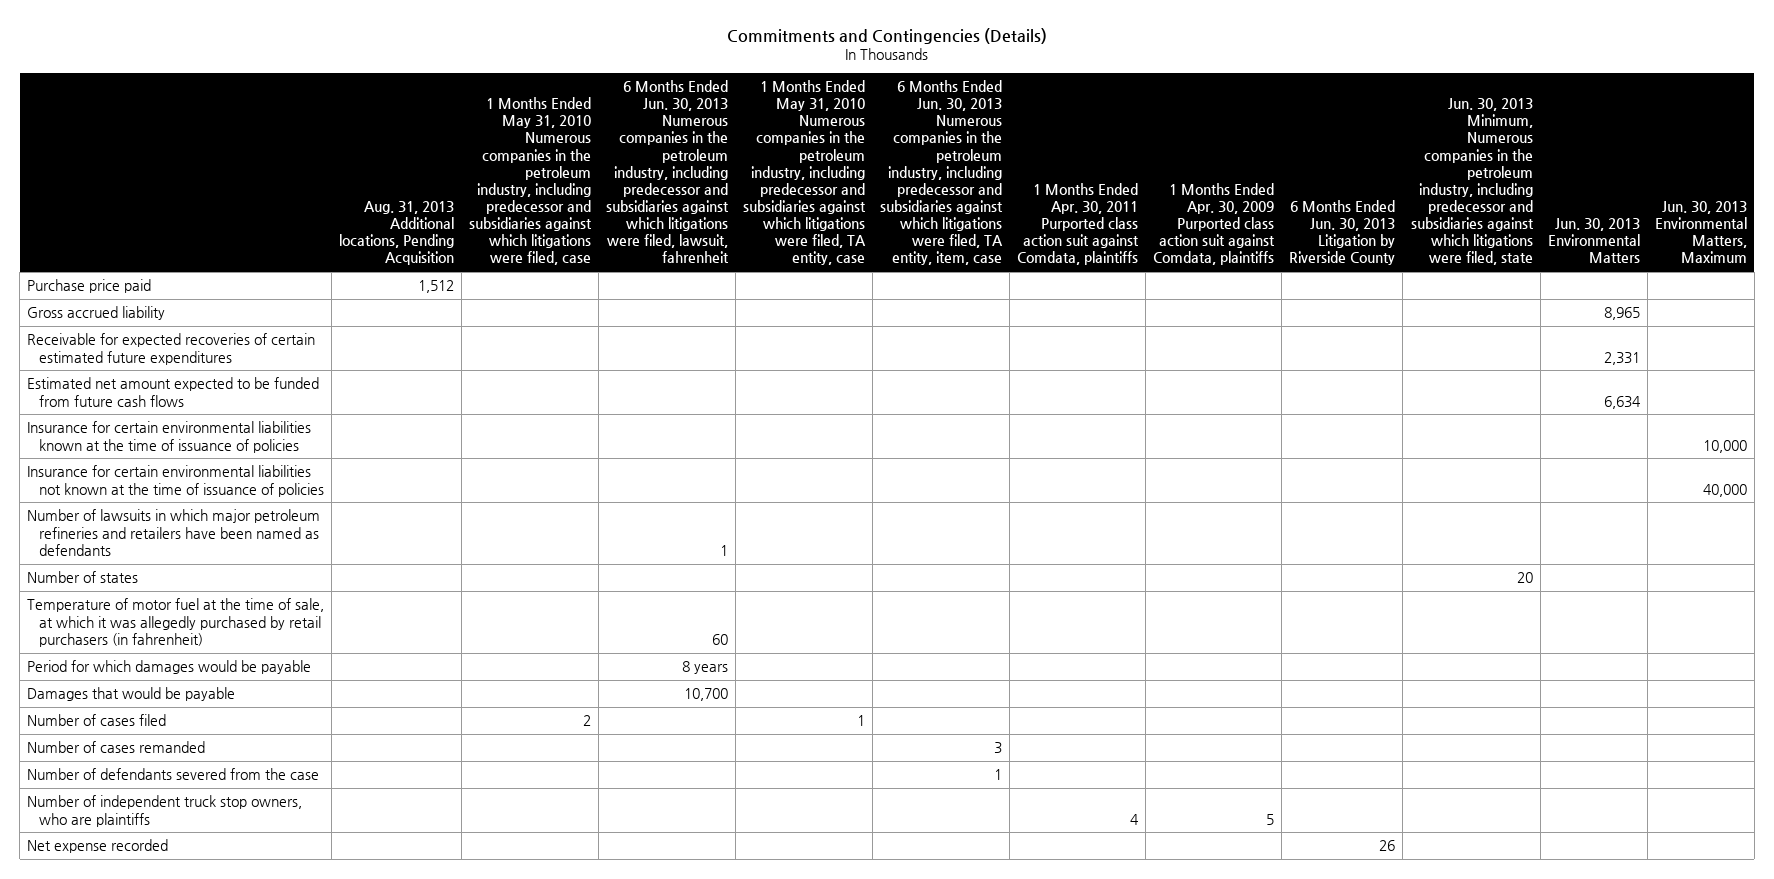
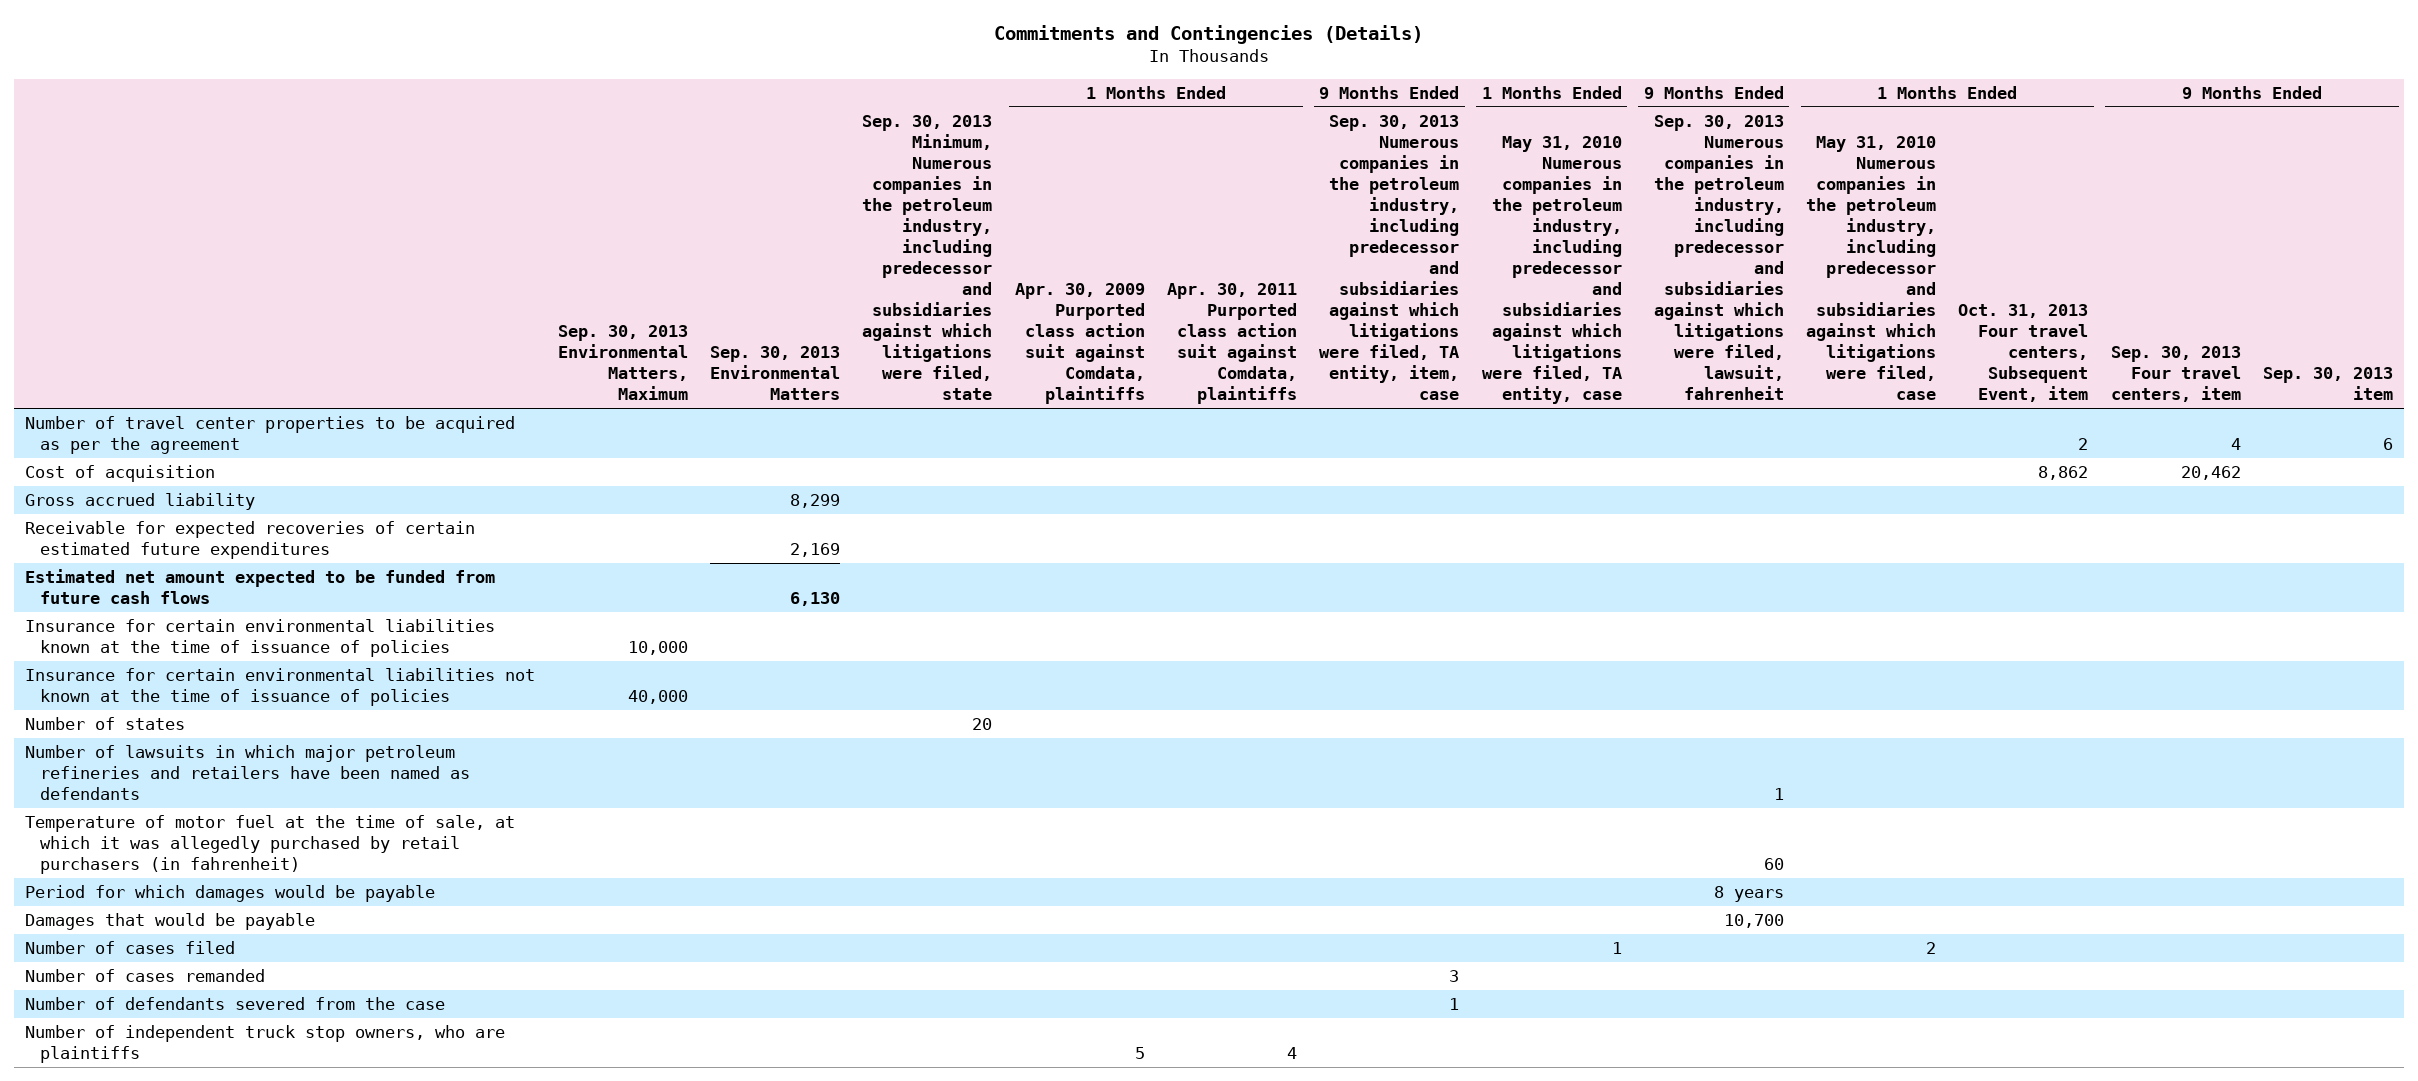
- | Aug. 31, 2013 Additional locations, Pending Acquisition | 1 Months Ended May 31, 2010 Numerous companies in the petroleum industry, including predecessor and subsidiaries against which litigations were filed, case | 6 Months Ended Jun. 30, 2013 Numerous companies in the petroleum industry, including predecessor and subsidiaries against which litigations were filed, lawsuit, fahrenheit | 1 Months Ended May 31, 2010 Numerous companies in the petroleum industry, including predecessor and subsidiaries against which litigations were filed, TA entity, case | 6 Months Ended Jun. 30, 2013 Numerous companies in the petroleum industry, including predecessor and subsidiaries against which litigations were filed, TA entity, item, case | 1 Months Ended Apr. 30, 2011 Purported class action suit against Comdata, plaintiffs | 1 Months Ended Apr. 30, 2009 Purported class action suit against Comdata, plaintiffs | 6 Months Ended Jun. 30, 2013 Litigation by Riverside County | Jun. 30, 2013 Minimum, Numerous companies in the petroleum industry, including predecessor and subsidiaries against which litigations were filed, state | Jun. 30, 2013 Environmental Matters | Jun. 30, 2013 Environmental Matters, Maximum
+ | Sep. 30, 2013 Environmental Matters, Maximum | Sep. 30, 2013 Environmental Matters | Sep. 30, 2013 Minimum, Numerous companies in the petroleum industry, including predecessor and subsidiaries against which litigations were filed, state | 1 Months Ended Apr. 30, 2009 Purported class action suit against Comdata, plaintiffs | 1 Months Ended Apr. 30, 2011 Purported class action suit against Comdata, plaintiffs | 9 Months Ended Sep. 30, 2013 Numerous companies in the petroleum industry, including predecessor and subsidiaries against which litigations were filed, TA entity, item, case | 1 Months Ended May 31, 2010 Numerous companies in the petroleum industry, including predecessor and subsidiaries against which litigations were filed, TA entity, case | 9 Months Ended Sep. 30, 2013 Numerous companies in the petroleum industry, including predecessor and subsidiaries against which litigations were filed, lawsuit, fahrenheit | 1 Months Ended May 31, 2010 Numerous companies in the petroleum industry, including predecessor and subsidiaries against which litigations were filed, case | 1 Months Ended Oct. 31, 2013 Four travel centers, Subsequent Event, item | 9 Months Ended Sep. 30, 2013 Four travel centers, item | 9 Months Ended Sep. 30, 2013 item
- Purchase price paid | 1,512 | | | | | | | | | |
+ Number of travel center properties to be acquired as per the agreement | | | | | | | | | | 2 | 4 | 6
+ Cost of acquisition | | | | | | | | | | 8,862 | 20,462 |
moved down: Number of lawsuits in which major petroleum refineries and retailers have been named as defendants | | | | | | | | 1 | | | |
- Net expense recorded | | | | | | | | 26 | | |

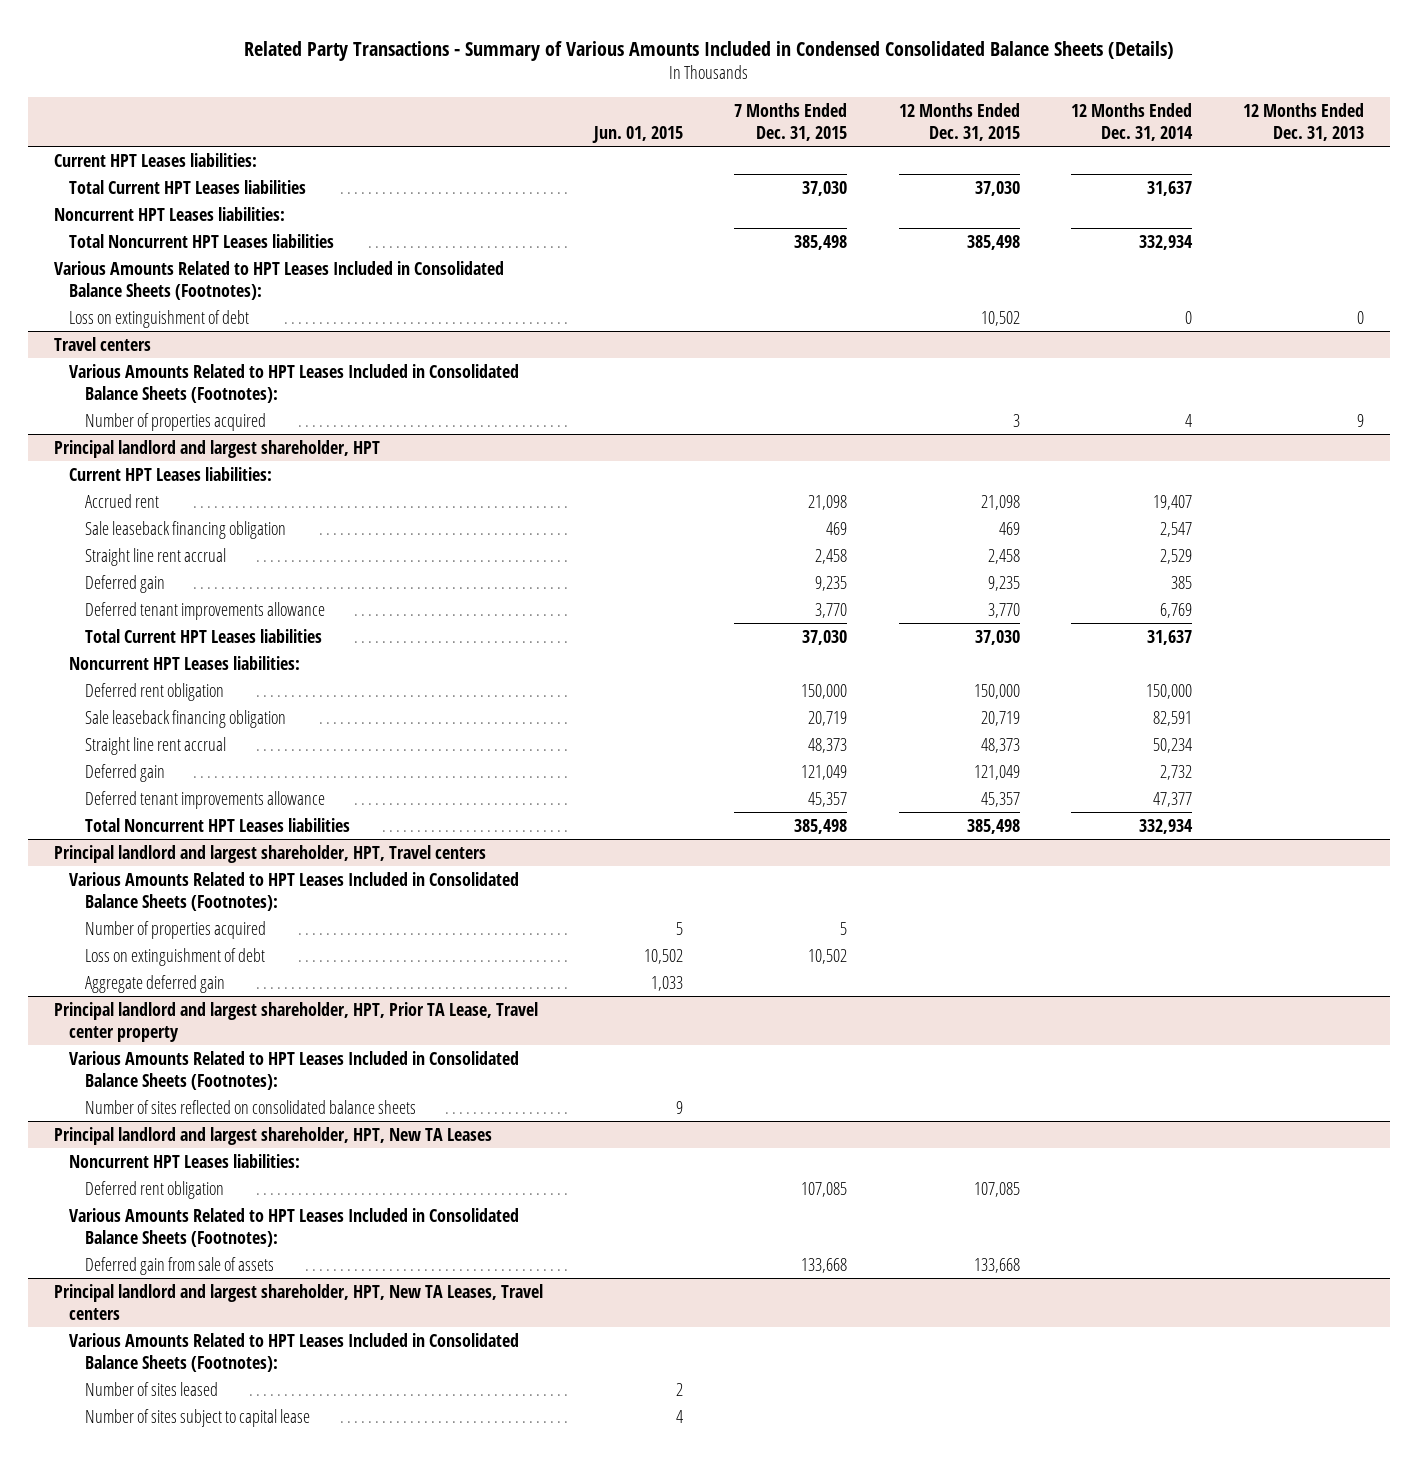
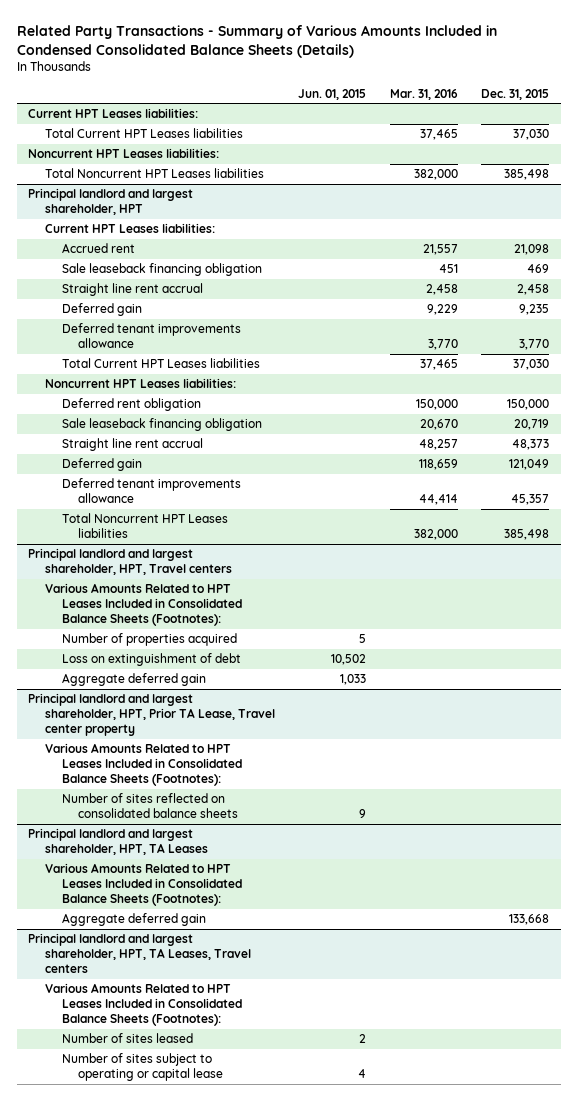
- | Jun. 01, 2015 | 7 Months Ended Dec. 31, 2015 | 12 Months Ended Dec. 31, 2015 | 12 Months Ended Dec. 31, 2014 | 12 Months Ended Dec. 31, 2013
+ | Jun. 01, 2015 | Mar. 31, 2016 | Dec. 31, 2015
- Various Amounts Related to HPT Leases Included in Consolidated Balance Sheets (Footnotes):
- Loss on extinguishment of debt | | | 10,502 | 0 | 0
- Travel centers
- Various Amounts Related to HPT Leases Included in Consolidated Balance Sheets (Footnotes):
- Number of properties acquired | | | 3 | 4 | 9
- Principal landlord and largest shareholder, HPT, New TA Leases
- Noncurrent HPT Leases liabilities:
- Deferred rent obligation | | 107,085 | 107,085 | |
+ Principal landlord and largest shareholder, HPT, TA Leases
- Deferred gain from sale of assets | | 133,668 | 133,668 | |
- Principal landlord and largest shareholder, HPT, New TA Leases, Travel centers
+ Aggregate deferred gain | | | 133,668
+ Principal landlord and largest shareholder, HPT, TA Leases, Travel centers
- Number of sites subject to capital lease | 4 | | | |
+ Number of sites subject to operating or capital lease | 4 | |

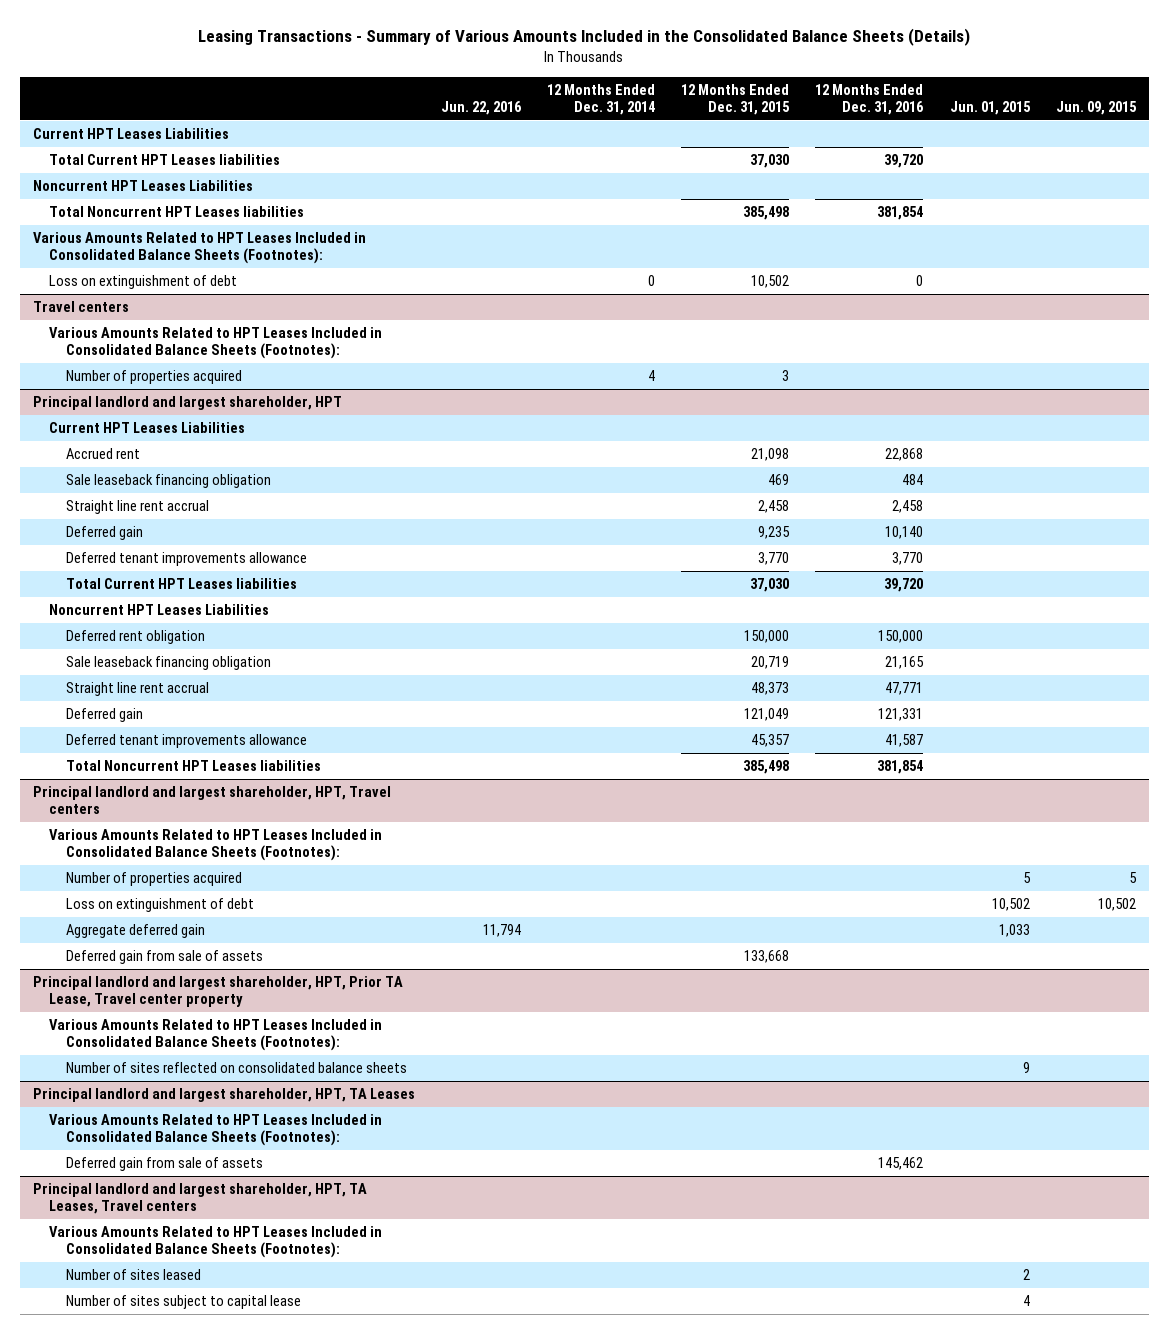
- Related Party Transactions - Summary of Various Amounts Included in Condensed Consolidated Balance Sheets (Details)
+ Leasing Transactions - Summary of Various Amounts Included in the Consolidated Balance Sheets (Details)
- | Jun. 01, 2015 | Mar. 31, 2016 | Dec. 31, 2015
+ | Jun. 22, 2016 | 12 Months Ended Dec. 31, 2014 | 12 Months Ended Dec. 31, 2015 | 12 Months Ended Dec. 31, 2016 | Jun. 01, 2015 | Jun. 09, 2015
- Current HPT Leases liabilities:
+ Current HPT Leases Liabilities
- Noncurrent HPT Leases liabilities:
+ Noncurrent HPT Leases Liabilities
+ Various Amounts Related to HPT Leases Included in Consolidated Balance Sheets (Footnotes):
+ Loss on extinguishment of debt | | 0 | 10,502 | 0 | |
+ Travel centers
+ Various Amounts Related to HPT Leases Included in Consolidated Balance Sheets (Footnotes):
+ Number of properties acquired | | 4 | 3 | | |
@ Principal landlord and largest shareholder, HPT
- Current HPT Leases liabilities:
+ Current HPT Leases Liabilities
- Noncurrent HPT Leases liabilities:
+ Noncurrent HPT Leases Liabilities
@ Principal landlord and largest shareholder, HPT, Travel centers
+ Deferred gain from sale of assets | | | 133,668 | | |
@ Principal landlord and largest shareholder, HPT, TA Leases
- Aggregate deferred gain | | | 133,668
+ Deferred gain from sale of assets | | | | 145,462 | |
@ Principal landlord and largest shareholder, HPT, TA Leases, Travel centers
- Number of sites subject to operating or capital lease | 4 | |
+ Number of sites subject to capital lease | | | | | 4 |

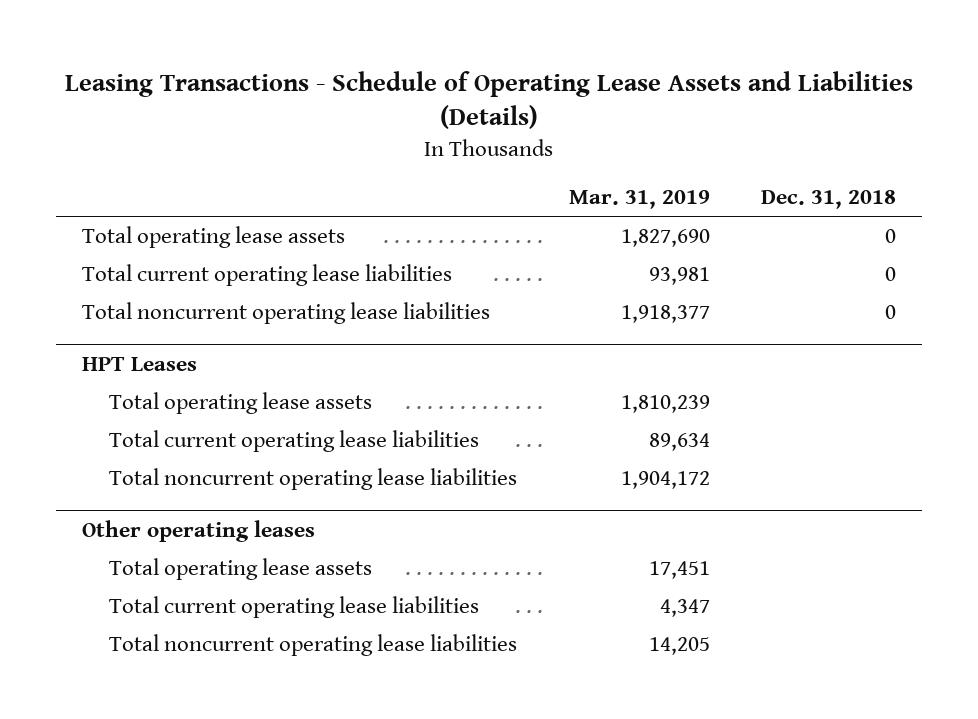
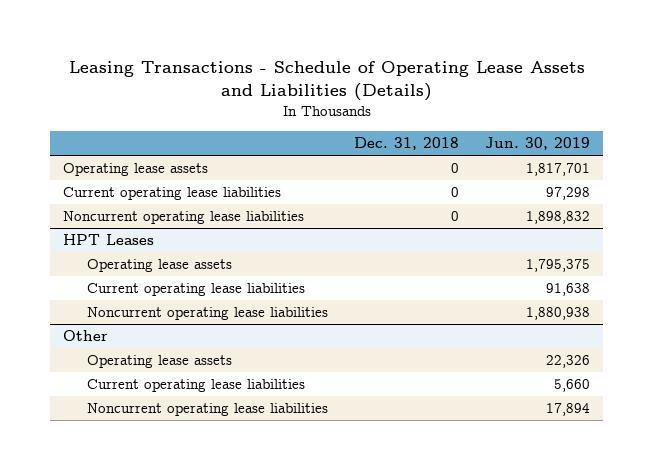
- | Mar. 31, 2019 | Dec. 31, 2018
+ | Dec. 31, 2018 | Jun. 30, 2019
- Total operating lease assets | 1,827,690 | 0
- Total current operating lease liabilities | 93,981 | 0
- Total noncurrent operating lease liabilities | 1,918,377 | 0
+ Operating lease assets | 0 | 1,817,701
+ Current operating lease liabilities | 0 | 97,298
+ Noncurrent operating lease liabilities | 0 | 1,898,832
@ HPT Leases
- Total operating lease assets | 1,810,239 |
- Total current operating lease liabilities | 89,634 |
- Total noncurrent operating lease liabilities | 1,904,172 |
- Other operating leases
- Total operating lease assets | 17,451 |
- Total current operating lease liabilities | 4,347 |
- Total noncurrent operating lease liabilities | 14,205 |
@ HPT Leases
+ Operating lease assets | | 1,795,375
+ Current operating lease liabilities | | 91,638
+ Noncurrent operating lease liabilities | | 1,880,938
+ Other
+ Operating lease assets | | 22,326
+ Current operating lease liabilities | | 5,660
+ Noncurrent operating lease liabilities | | 17,894

